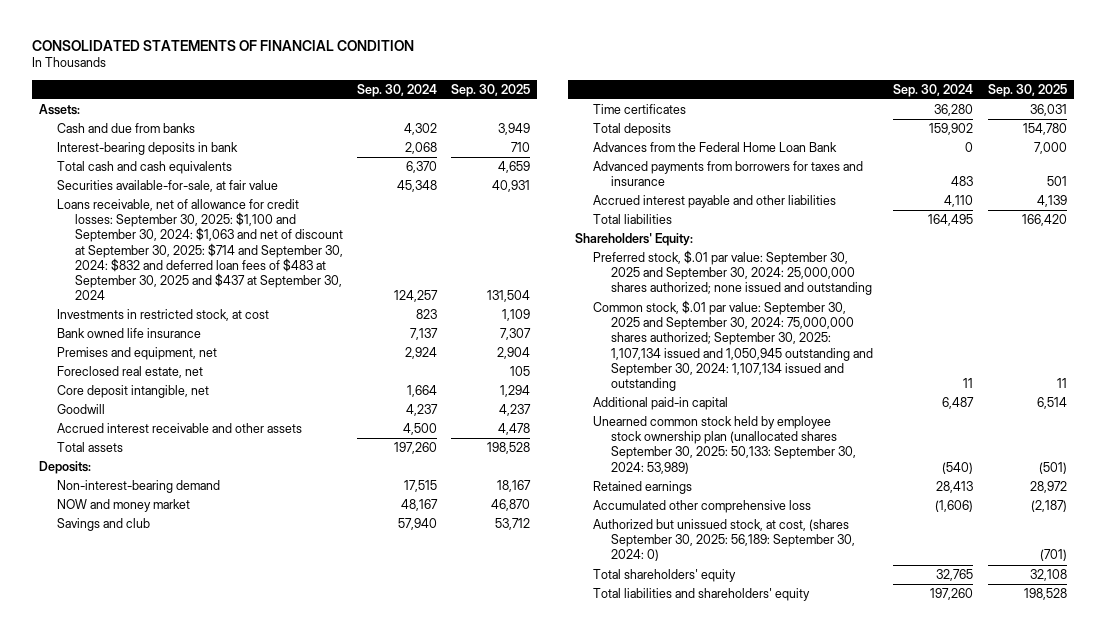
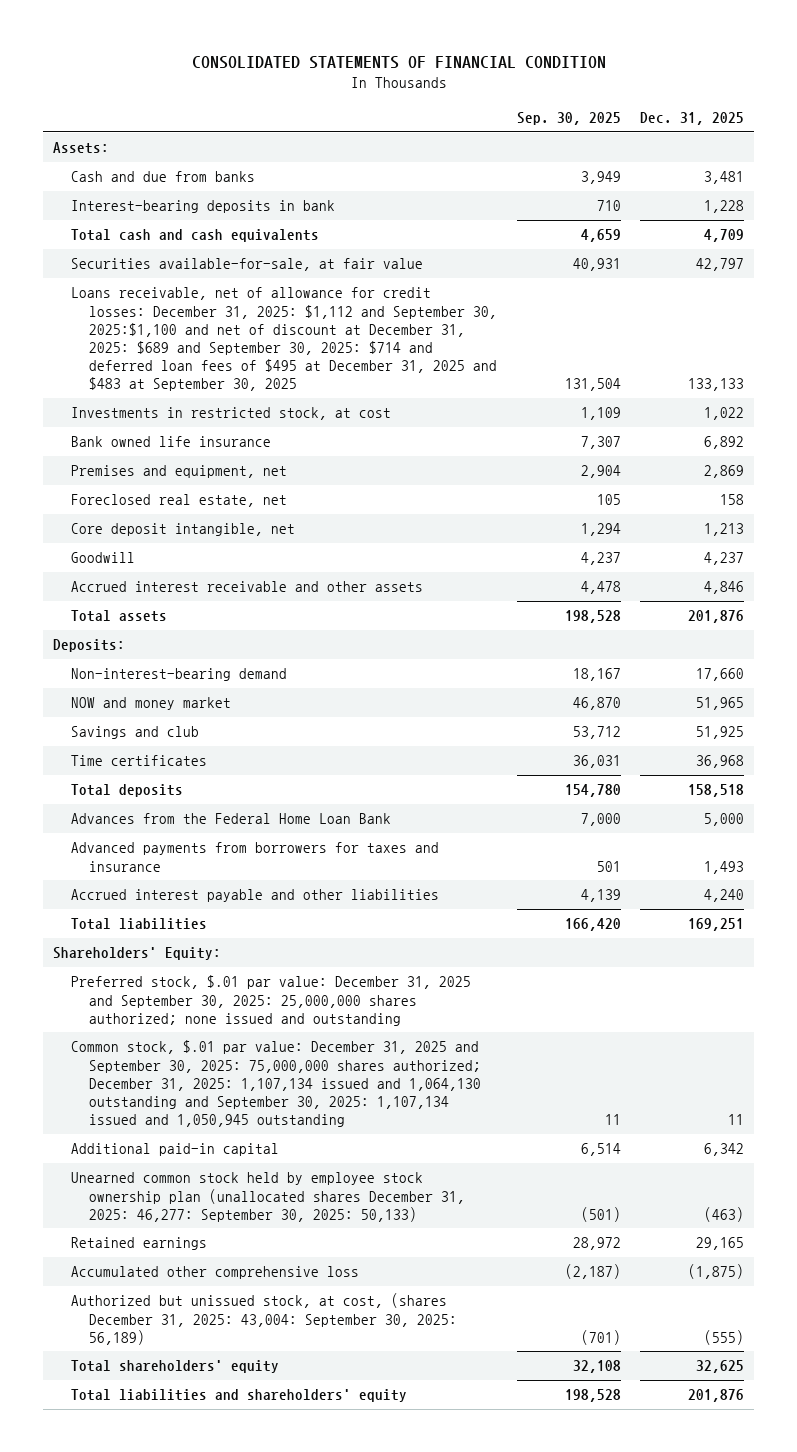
- | Sep. 30, 2024 | Sep. 30, 2025
+ | Sep. 30, 2025 | Dec. 31, 2025
- Loans receivable, net of allowance for credit losses: September 30, 2025: $1,100 and September 30, 2024: $1,063 and net of discount at September 30, 2025: $714 and September 30, 2024: $832 and deferred loan fees of $483 at September 30, 2025 and $437 at September 30, 2024 | 124,257 | 131,504
+ Loans receivable, net of allowance for credit losses: December 31, 2025: $1,112 and September 30, 2025:$1,100 and net of discount at December 31, 2025: $689 and September 30, 2025: $714 and deferred loan fees of $495 at December 31, 2025 and $483 at September 30, 2025 | 131,504 | 133,133
- Preferred stock, $.01 par value: September 30, 2025 and September 30, 2024: 25,000,000 shares authorized; none issued and outstanding
- Common stock, $.01 par value: September 30, 2025 and September 30, 2024: 75,000,000 shares authorized; September 30, 2025: 1,107,134 issued and 1,050,945 outstanding and September 30, 2024: 1,107,134 issued and outstanding | 11 | 11
+ Preferred stock, $.01 par value: December 31, 2025 and September 30, 2025: 25,000,000 shares authorized; none issued and outstanding
+ Common stock, $.01 par value: December 31, 2025 and September 30, 2025: 75,000,000 shares authorized; December 31, 2025: 1,107,134 issued and 1,064,130 outstanding and September 30, 2025: 1,107,134 issued and 1,050,945 outstanding | 11 | 11
- Unearned common stock held by employee stock ownership plan (unallocated shares September 30, 2025: 50,133: September 30, 2024: 53,989) | (540) | (501)
+ Unearned common stock held by employee stock ownership plan (unallocated shares December 31, 2025: 46,277: September 30, 2025: 50,133) | (501) | (463)
- Authorized but unissued stock, at cost, (shares September 30, 2025: 56,189: September 30, 2024: 0) | | (701)
+ Authorized but unissued stock, at cost, (shares December 31, 2025: 43,004: September 30, 2025: 56,189) | (701) | (555)

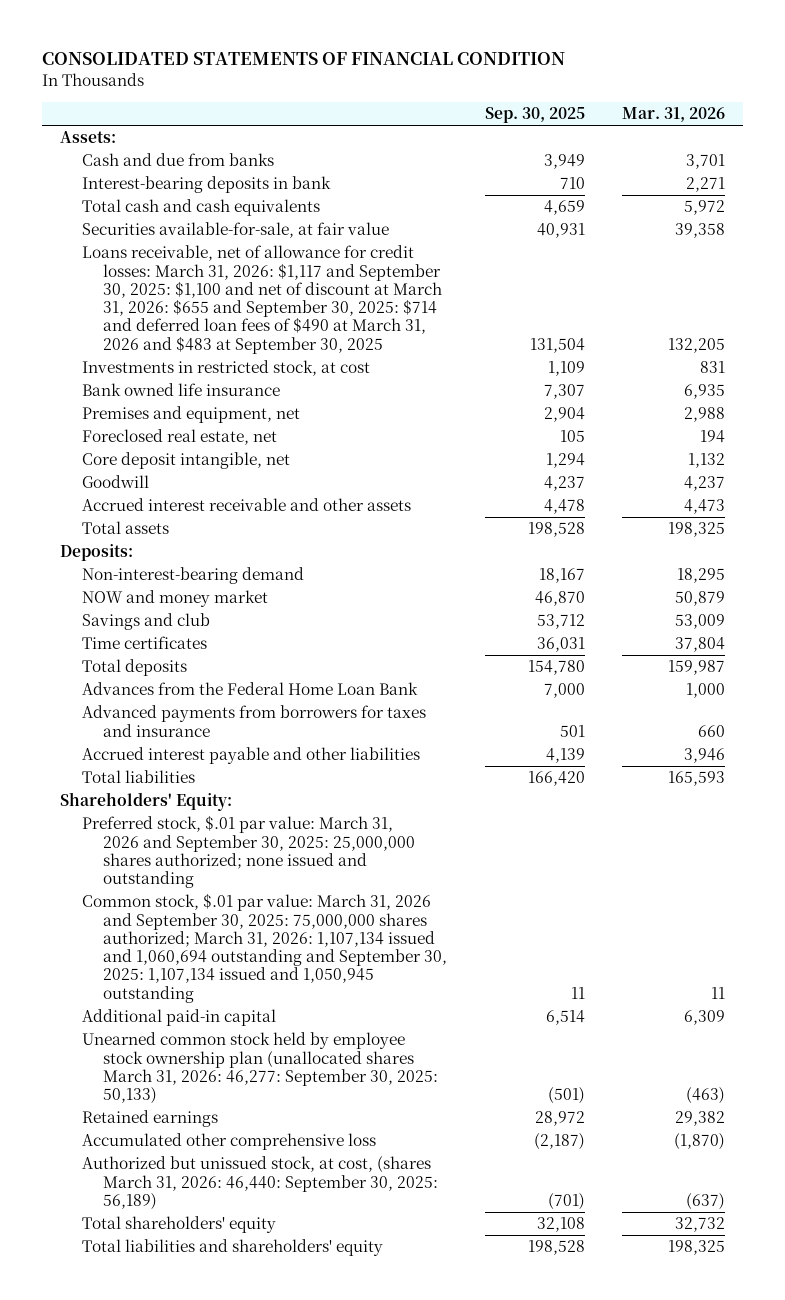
- | Sep. 30, 2025 | Dec. 31, 2025
+ | Sep. 30, 2025 | Mar. 31, 2026
- Loans receivable, net of allowance for credit losses: December 31, 2025: $1,112 and September 30, 2025:$1,100 and net of discount at December 31, 2025: $689 and September 30, 2025: $714 and deferred loan fees of $495 at December 31, 2025 and $483 at September 30, 2025 | 131,504 | 133,133
+ Loans receivable, net of allowance for credit losses: March 31, 2026: $1,117 and September 30, 2025: $1,100 and net of discount at March 31, 2026: $655 and September 30, 2025: $714 and deferred loan fees of $490 at March 31, 2026 and $483 at September 30, 2025 | 131,504 | 132,205
- Preferred stock, $.01 par value: December 31, 2025 and September 30, 2025: 25,000,000 shares authorized; none issued and outstanding
- Common stock, $.01 par value: December 31, 2025 and September 30, 2025: 75,000,000 shares authorized; December 31, 2025: 1,107,134 issued and 1,064,130 outstanding and September 30, 2025: 1,107,134 issued and 1,050,945 outstanding | 11 | 11
+ Preferred stock, $.01 par value: March 31, 2026 and September 30, 2025: 25,000,000 shares authorized; none issued and outstanding
+ Common stock, $.01 par value: March 31, 2026 and September 30, 2025: 75,000,000 shares authorized; March 31, 2026: 1,107,134 issued and 1,060,694 outstanding and September 30, 2025: 1,107,134 issued and 1,050,945 outstanding | 11 | 11
- Unearned common stock held by employee stock ownership plan (unallocated shares December 31, 2025: 46,277: September 30, 2025: 50,133) | (501) | (463)
+ Unearned common stock held by employee stock ownership plan (unallocated shares March 31, 2026: 46,277: September 30, 2025: 50,133) | (501) | (463)
- Authorized but unissued stock, at cost, (shares December 31, 2025: 43,004: September 30, 2025: 56,189) | (701) | (555)
+ Authorized but unissued stock, at cost, (shares March 31, 2026: 46,440: September 30, 2025: 56,189) | (701) | (637)

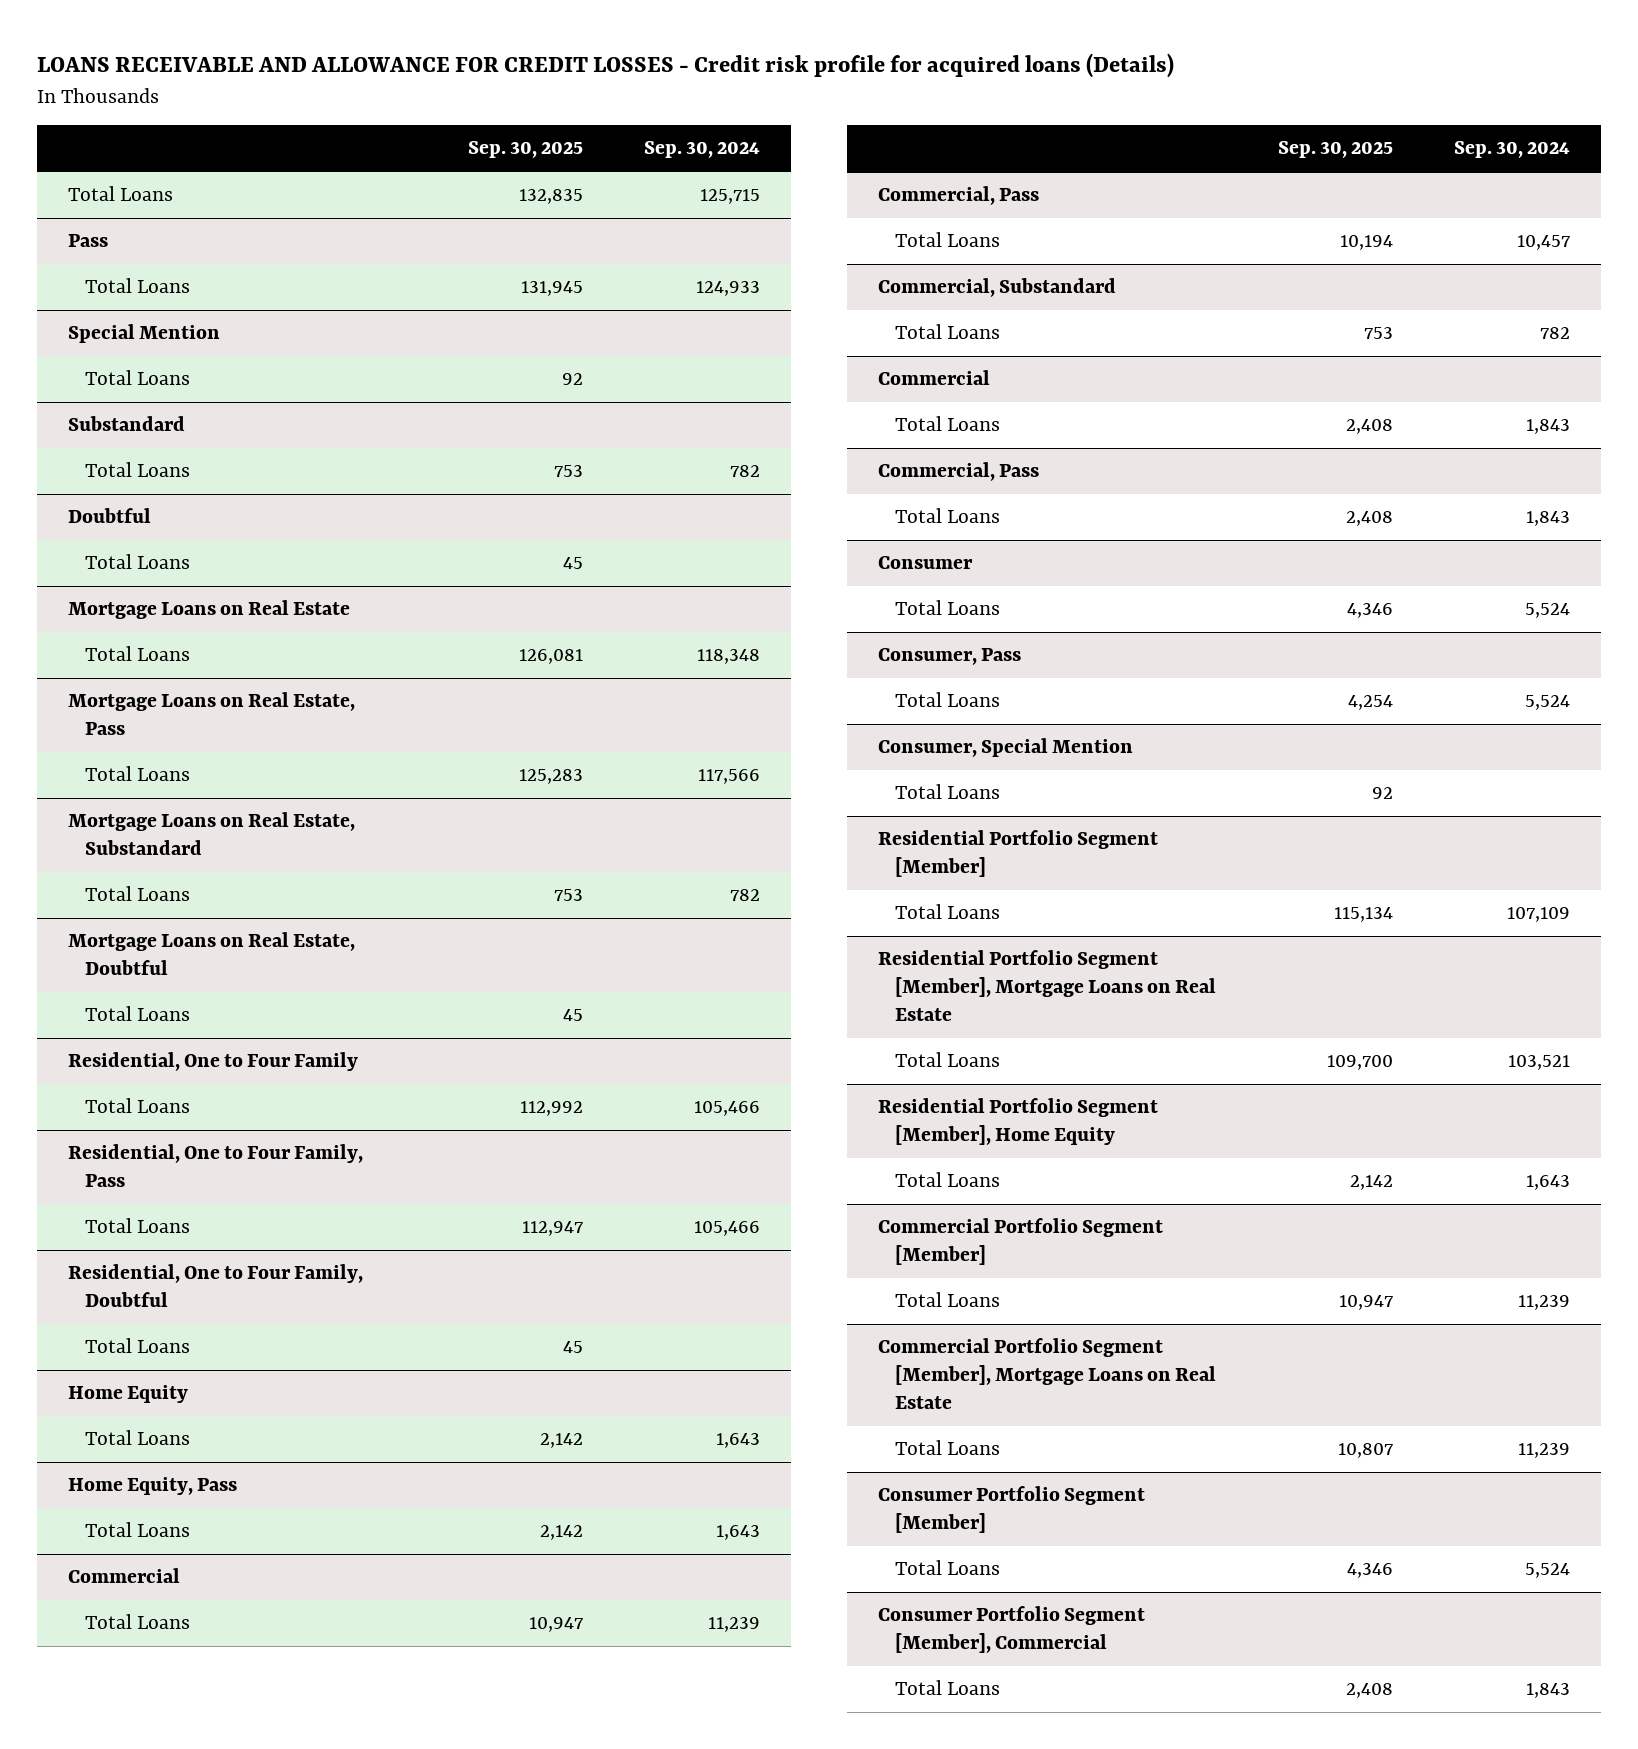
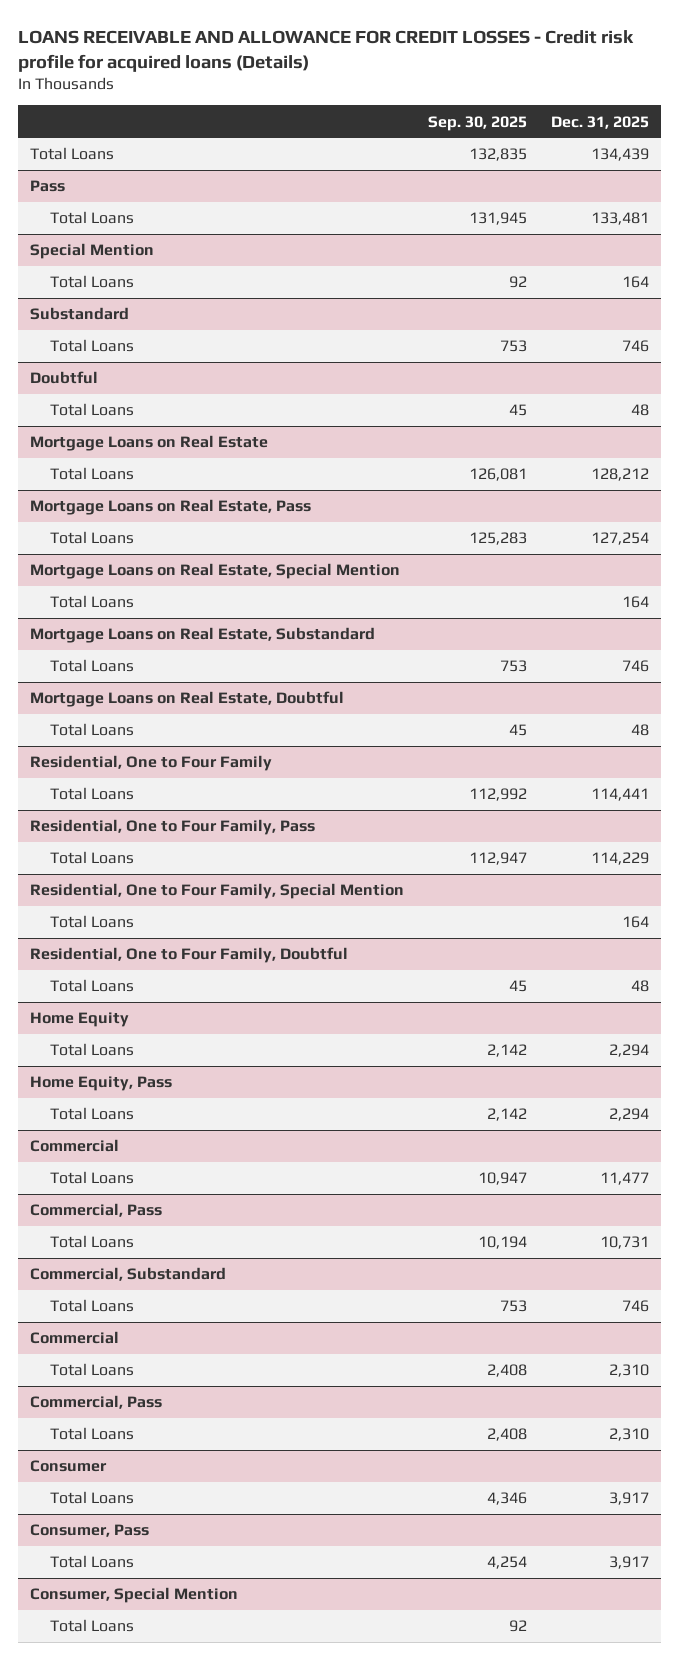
- | Sep. 30, 2025 | Sep. 30, 2024
+ | Sep. 30, 2025 | Dec. 31, 2025
+ Mortgage Loans on Real Estate, Special Mention
+ Total Loans | | 164
+ Residential, One to Four Family, Special Mention
+ Total Loans | | 164
- Residential Portfolio Segment [Member]
- Total Loans | 115,134 | 107,109
- Residential Portfolio Segment [Member], Mortgage Loans on Real Estate
- Total Loans | 109,700 | 103,521
- Residential Portfolio Segment [Member], Home Equity
- Total Loans | 2,142 | 1,643
- Commercial Portfolio Segment [Member]
- Total Loans | 10,947 | 11,239
- Commercial Portfolio Segment [Member], Mortgage Loans on Real Estate
- Total Loans | 10,807 | 11,239
- Consumer Portfolio Segment [Member]
- Total Loans | 4,346 | 5,524
- Consumer Portfolio Segment [Member], Commercial
- Total Loans | 2,408 | 1,843

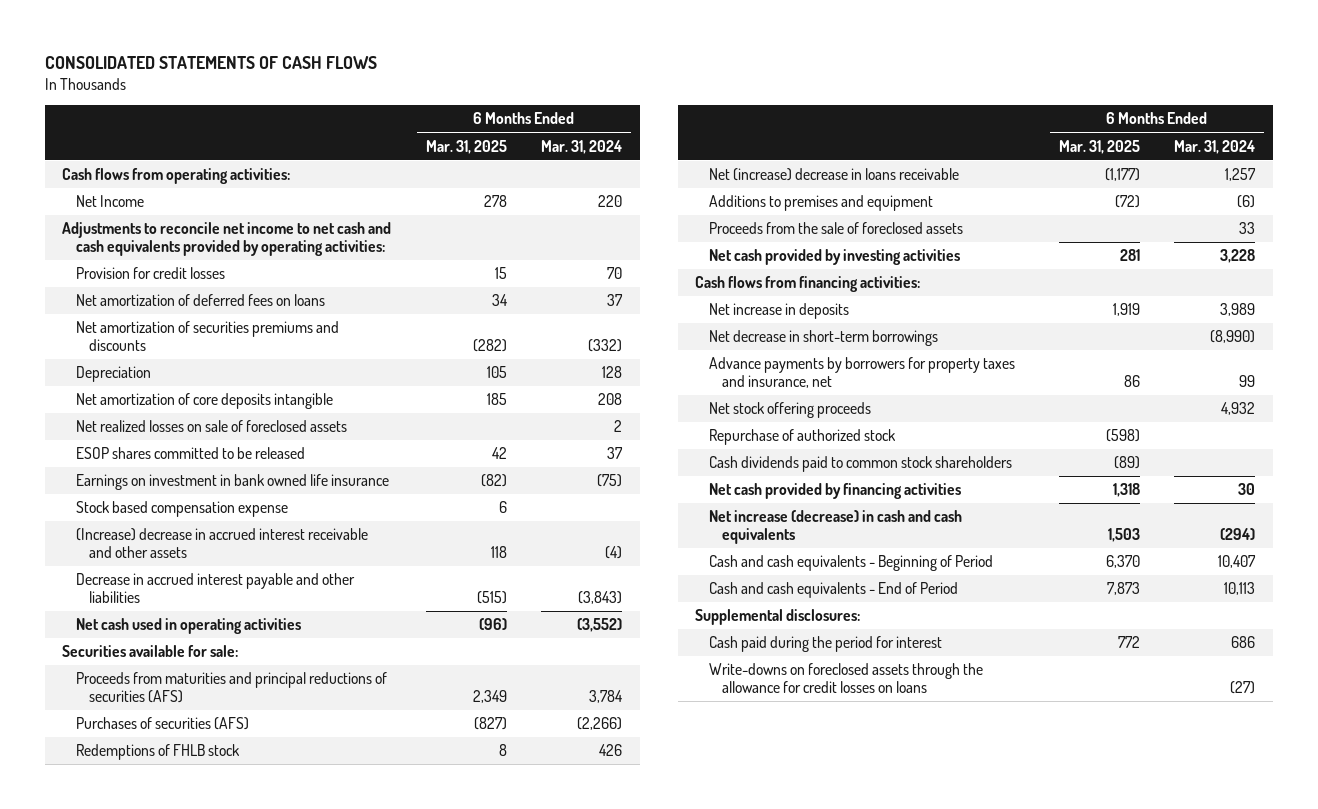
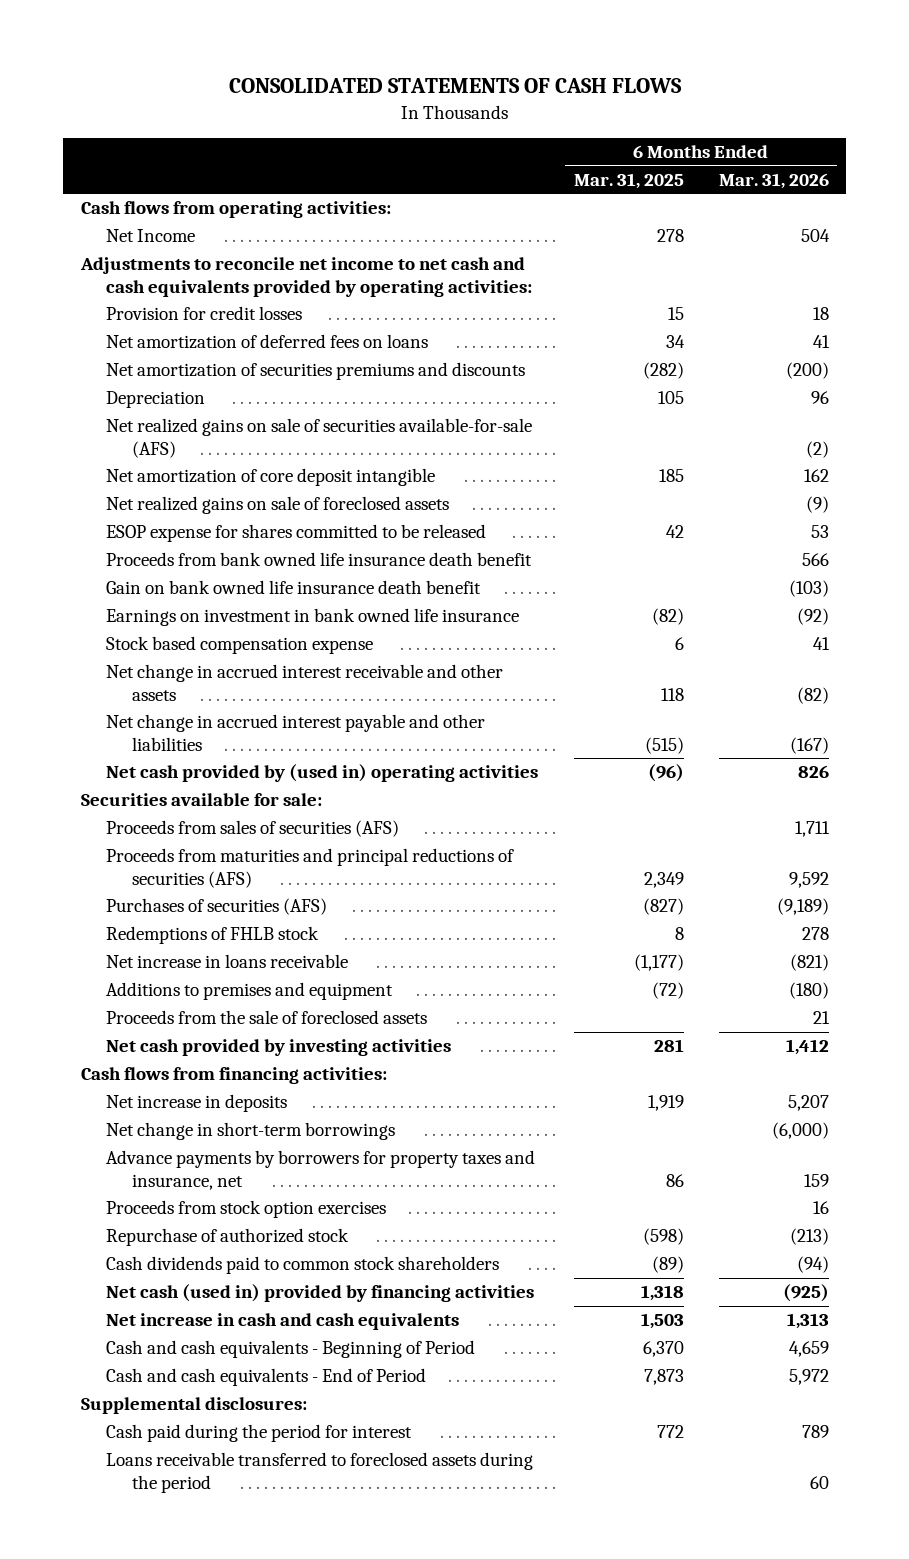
- | 6 Months Ended Mar. 31, 2025 | 6 Months Ended Mar. 31, 2024
+ | 6 Months Ended Mar. 31, 2025 | 6 Months Ended Mar. 31, 2026
- Net amortization of core deposits intangible | 185 | 208
- Net realized losses on sale of foreclosed assets | | 2
- ESOP shares committed to be released | 42 | 37
+ Net realized gains on sale of securities available-for-sale (AFS) | | (2)
+ Net amortization of core deposit intangible | 185 | 162
+ Net realized gains on sale of foreclosed assets | | (9)
+ ESOP expense for shares committed to be released | 42 | 53
+ Proceeds from bank owned life insurance death benefit | | 566
+ Gain on bank owned life insurance death benefit | | (103)
- (Increase) decrease in accrued interest receivable and other assets | 118 | (4)
- Decrease in accrued interest payable and other liabilities | (515) | (3,843)
- Net cash used in operating activities | (96) | (3,552)
+ Net change in accrued interest receivable and other assets | 118 | (82)
+ Net change in accrued interest payable and other liabilities | (515) | (167)
+ Net cash provided by (used in) operating activities | (96) | 826
+ Proceeds from sales of securities (AFS) | | 1,711
- Net (increase) decrease in loans receivable | (1,177) | 1,257
+ Net increase in loans receivable | (1,177) | (821)
- Net decrease in short-term borrowings | | (8,990)
+ Net change in short-term borrowings | | (6,000)
- Net stock offering proceeds | | 4,932
+ Proceeds from stock option exercises | | 16
- Net cash provided by financing activities | 1,318 | 30
- Net increase (decrease) in cash and cash equivalents | 1,503 | (294)
+ Net cash (used in) provided by financing activities | 1,318 | (925)
+ Net increase in cash and cash equivalents | 1,503 | 1,313
- Write-downs on foreclosed assets through the allowance for credit losses on loans | | (27)
+ Loans receivable transferred to foreclosed assets during the period | | 60

